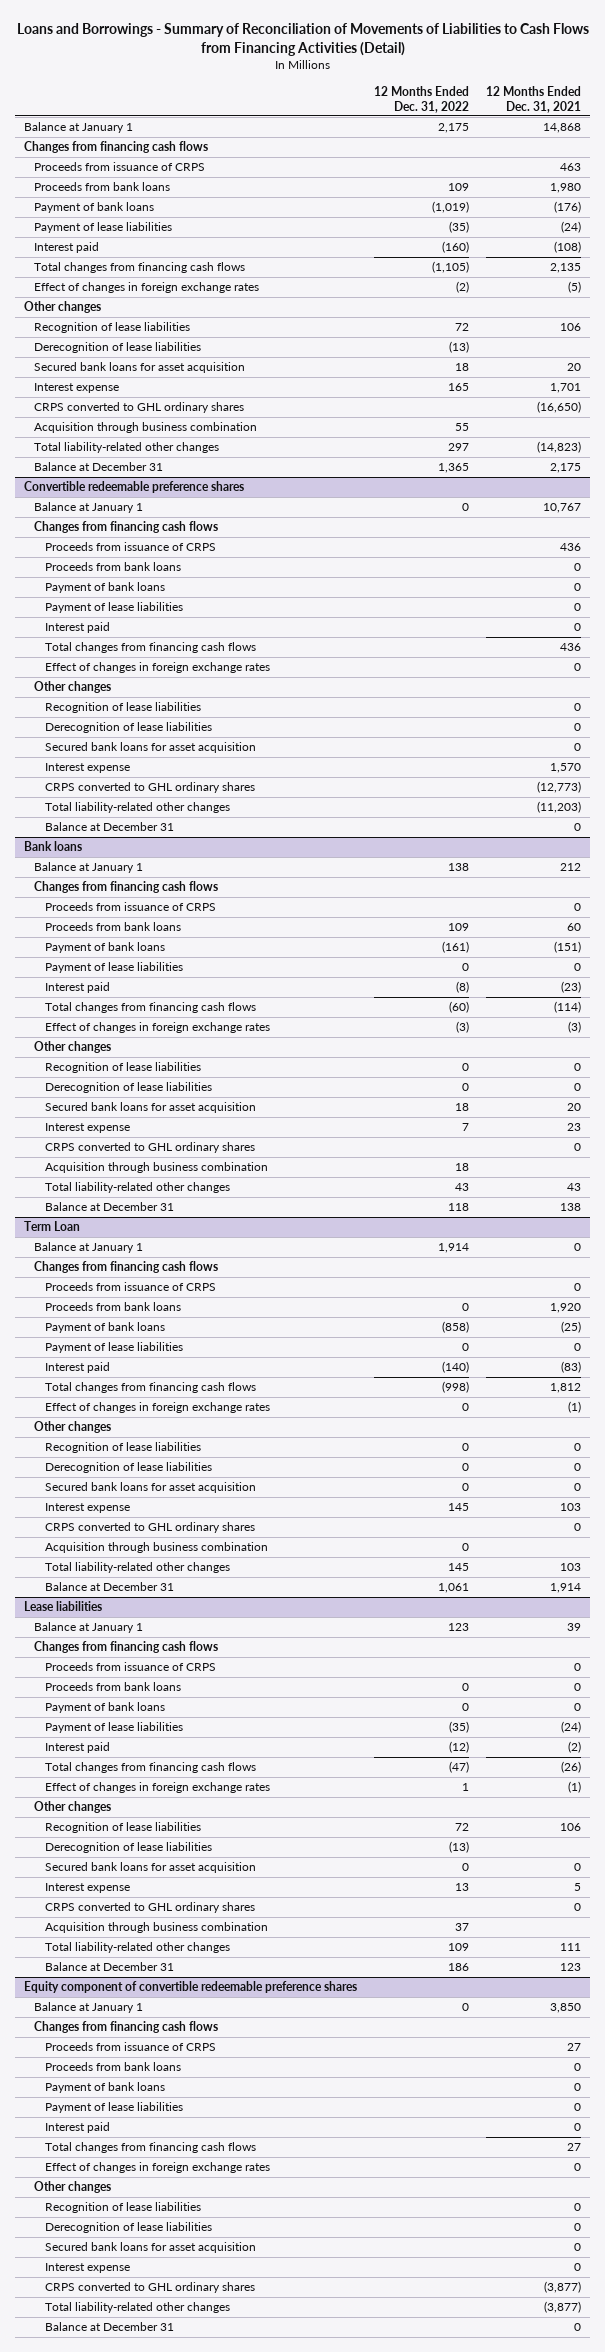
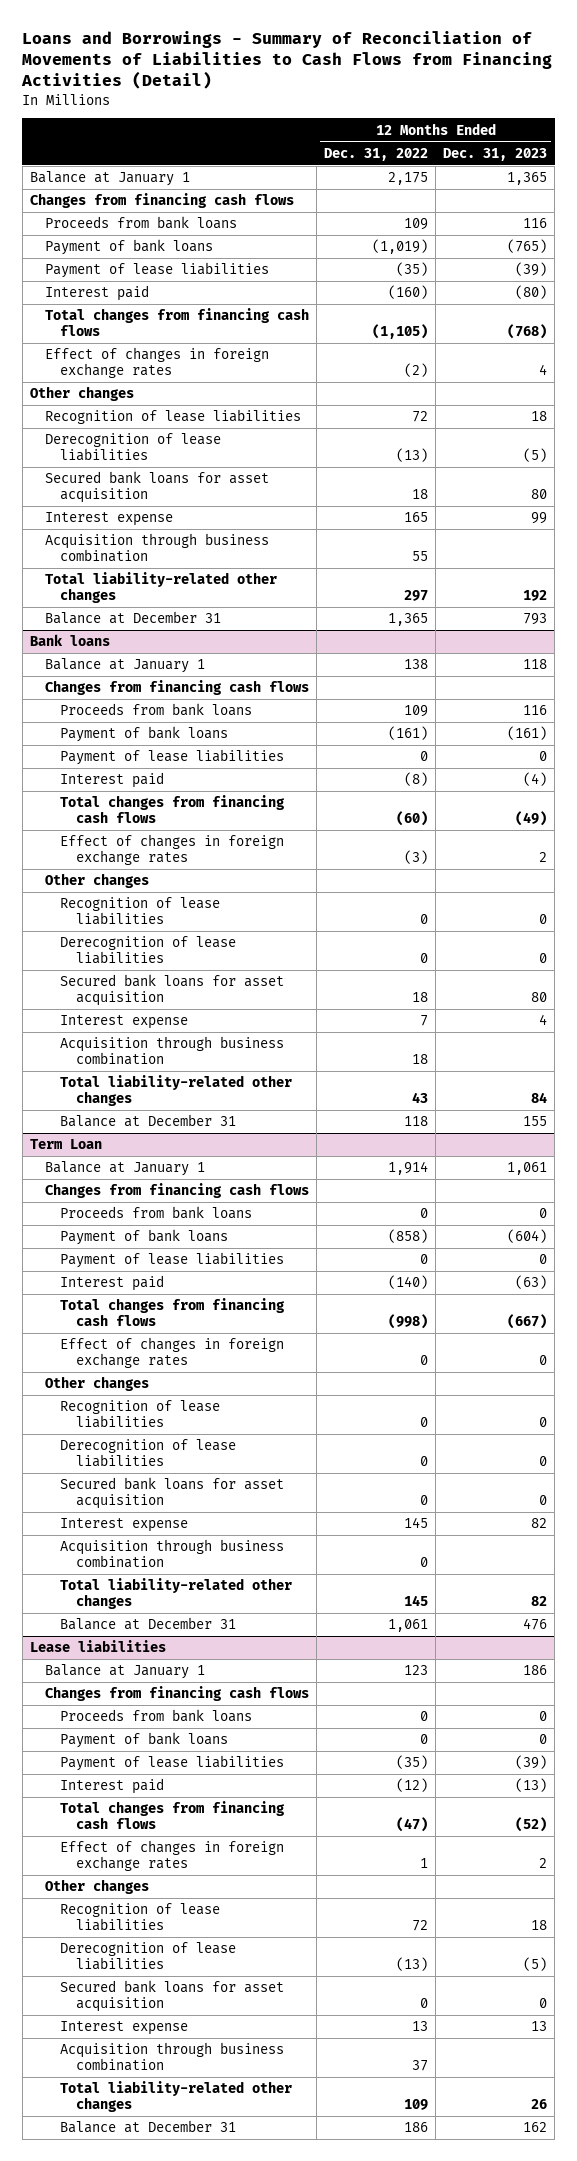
- | 12 Months Ended Dec. 31, 2022 | 12 Months Ended Dec. 31, 2021
+ | 12 Months Ended Dec. 31, 2022 | 12 Months Ended Dec. 31, 2023
- Proceeds from issuance of CRPS | | 463
- CRPS converted to GHL ordinary shares | | (16,650)
- Convertible redeemable preference shares
- Balance at January 1 | 0 | 10,767
- Changes from financing cash flows
- Proceeds from issuance of CRPS | | 436
- Proceeds from bank loans | | 0
- Payment of bank loans | | 0
- Payment of lease liabilities | | 0
- Interest paid | | 0
- Total changes from financing cash flows | | 436
- Effect of changes in foreign exchange rates | | 0
- Other changes
- Recognition of lease liabilities | | 0
- Derecognition of lease liabilities | | 0
- Secured bank loans for asset acquisition | | 0
- Interest expense | | 1,570
- CRPS converted to GHL ordinary shares | | (12,773)
- Total liability-related other changes | | (11,203)
- Balance at December 31 | | 0
@ Bank loans
- Proceeds from issuance of CRPS | | 0
- CRPS converted to GHL ordinary shares | | 0
@ Term Loan
- Proceeds from issuance of CRPS | | 0
- CRPS converted to GHL ordinary shares | | 0
@ Lease liabilities
- Proceeds from issuance of CRPS | | 0
- CRPS converted to GHL ordinary shares | | 0
- Equity component of convertible redeemable preference shares
- Balance at January 1 | 0 | 3,850
- Changes from financing cash flows
- Proceeds from issuance of CRPS | | 27
- Proceeds from bank loans | | 0
- Payment of bank loans | | 0
- Payment of lease liabilities | | 0
- Interest paid | | 0
- Total changes from financing cash flows | | 27
- Effect of changes in foreign exchange rates | | 0
- Other changes
- Recognition of lease liabilities | | 0
- Derecognition of lease liabilities | | 0
- Secured bank loans for asset acquisition | | 0
- Interest expense | | 0
- CRPS converted to GHL ordinary shares | | (3,877)
- Total liability-related other changes | | (3,877)
- Balance at December 31 | | 0

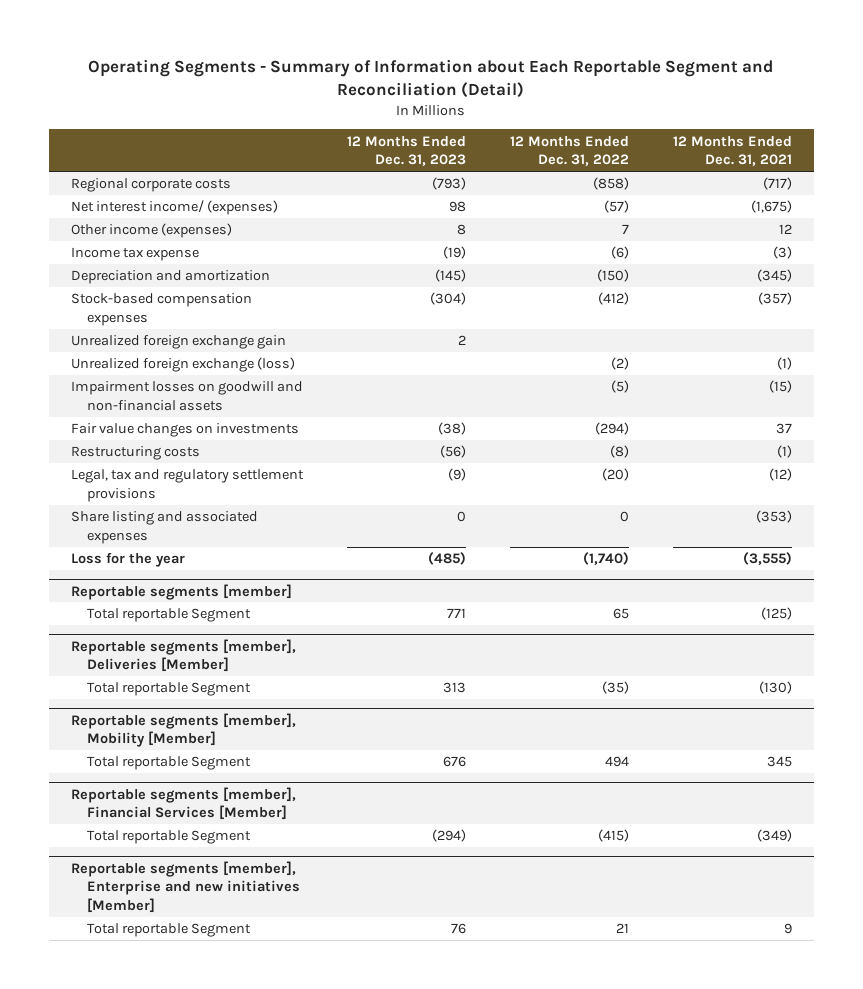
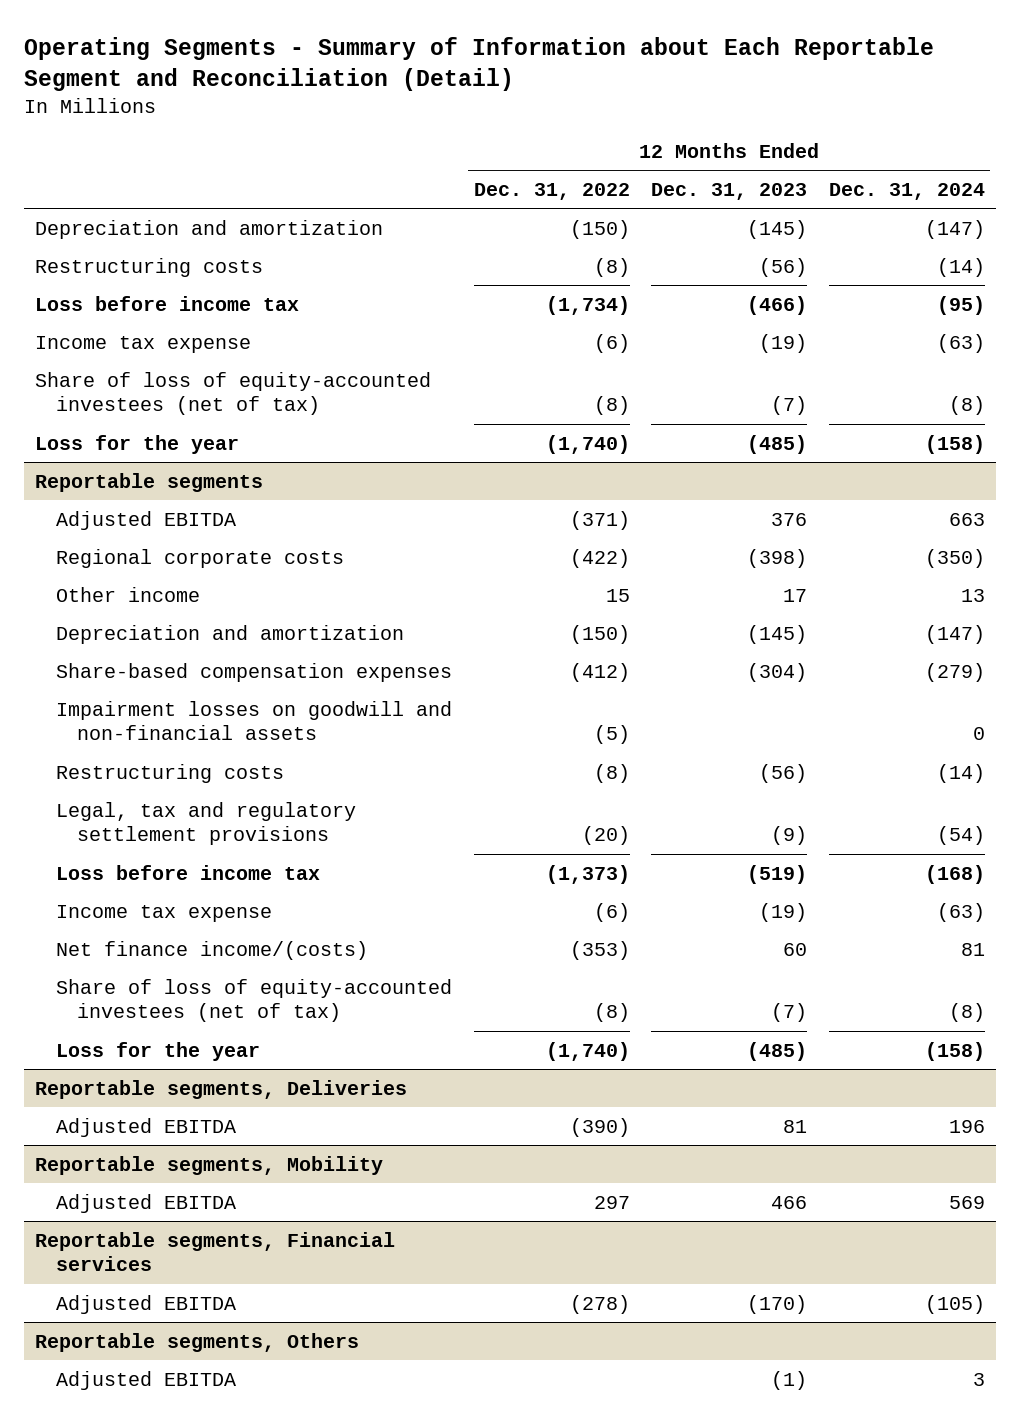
- | 12 Months Ended Dec. 31, 2023 | 12 Months Ended Dec. 31, 2022 | 12 Months Ended Dec. 31, 2021
+ | 12 Months Ended Dec. 31, 2022 | 12 Months Ended Dec. 31, 2023 | 12 Months Ended Dec. 31, 2024
- Regional corporate costs | (793) | (858) | (717)
- Net interest income/ (expenses) | 98 | (57) | (1,675)
- Other income (expenses) | 8 | 7 | 12
+ Depreciation and amortization | (150) | (145) | (147)
+ Restructuring costs | (8) | (56) | (14)
+ Loss before income tax | (1,734) | (466) | (95)
+ Share of loss of equity-accounted investees (net of tax) | (8) | (7) | (8)
+ Loss for the year | (1,740) | (485) | (158)
+ Reportable segments
+ Adjusted EBITDA | (371) | 376 | 663
+ Regional corporate costs | (422) | (398) | (350)
+ Other income | 15 | 17 | 13
- Stock-based compensation expenses | (304) | (412) | (357)
- Unrealized foreign exchange gain | 2 | |
- Unrealized foreign exchange (loss) | | (2) | (1)
+ Share-based compensation expenses | (412) | (304) | (279)
- Fair value changes on investments | (38) | (294) | 37
- Share listing and associated expenses | 0 | 0 | (353)
+ Loss before income tax | (1,373) | (519) | (168)
+ Income tax expense | (6) | (19) | (63)
+ Net finance income/(costs) | (353) | 60 | 81
+ Share of loss of equity-accounted investees (net of tax) | (8) | (7) | (8)
- Reportable segments [member]
- Total reportable Segment | 771 | 65 | (125)
- Reportable segments [member], Deliveries [Member]
- Total reportable Segment | 313 | (35) | (130)
- Reportable segments [member], Mobility [Member]
- Total reportable Segment | 676 | 494 | 345
- Reportable segments [member], Financial Services [Member]
- Total reportable Segment | (294) | (415) | (349)
- Reportable segments [member], Enterprise and new initiatives [Member]
- Total reportable Segment | 76 | 21 | 9
+ Reportable segments, Deliveries
+ Adjusted EBITDA | (390) | 81 | 196
+ Reportable segments, Mobility
+ Adjusted EBITDA | 297 | 466 | 569
+ Reportable segments, Financial services
+ Adjusted EBITDA | (278) | (170) | (105)
+ Reportable segments, Others
+ Adjusted EBITDA | | (1) | 3

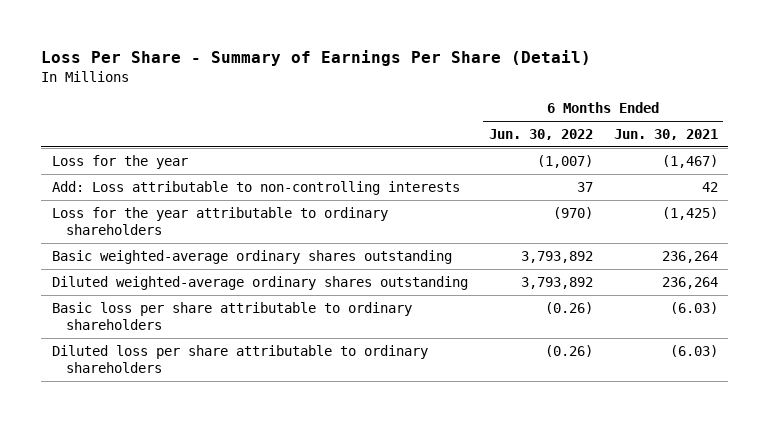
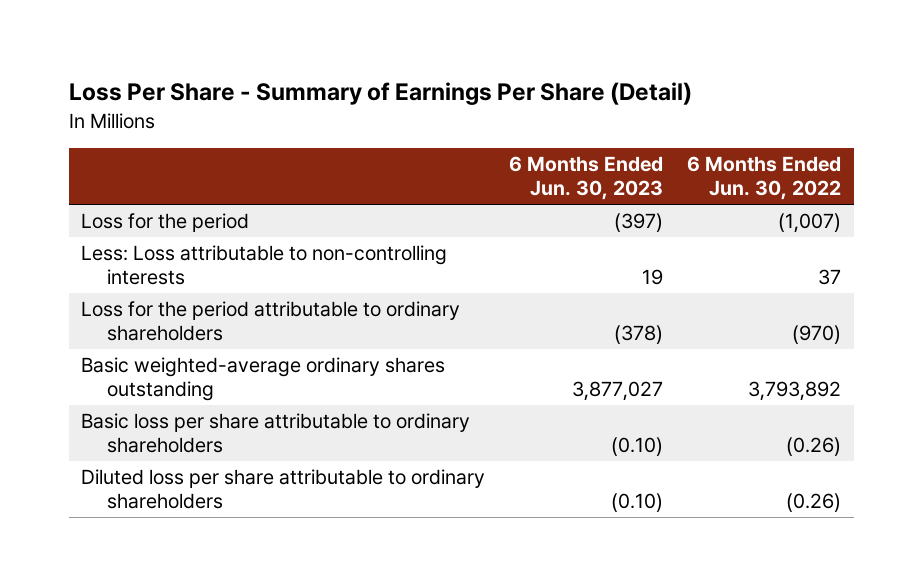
- | 6 Months Ended Jun. 30, 2022 | 6 Months Ended Jun. 30, 2021
+ | 6 Months Ended Jun. 30, 2023 | 6 Months Ended Jun. 30, 2022
- Loss for the year | (1,007) | (1,467)
- Add: Loss attributable to non-controlling interests | 37 | 42
- Loss for the year attributable to ordinary shareholders | (970) | (1,425)
+ Loss for the period | (397) | (1,007)
+ Less: Loss attributable to non-controlling interests | 19 | 37
+ Loss for the period attributable to ordinary shareholders | (378) | (970)
- Diluted weighted-average ordinary shares outstanding | 3,793,892 | 236,264

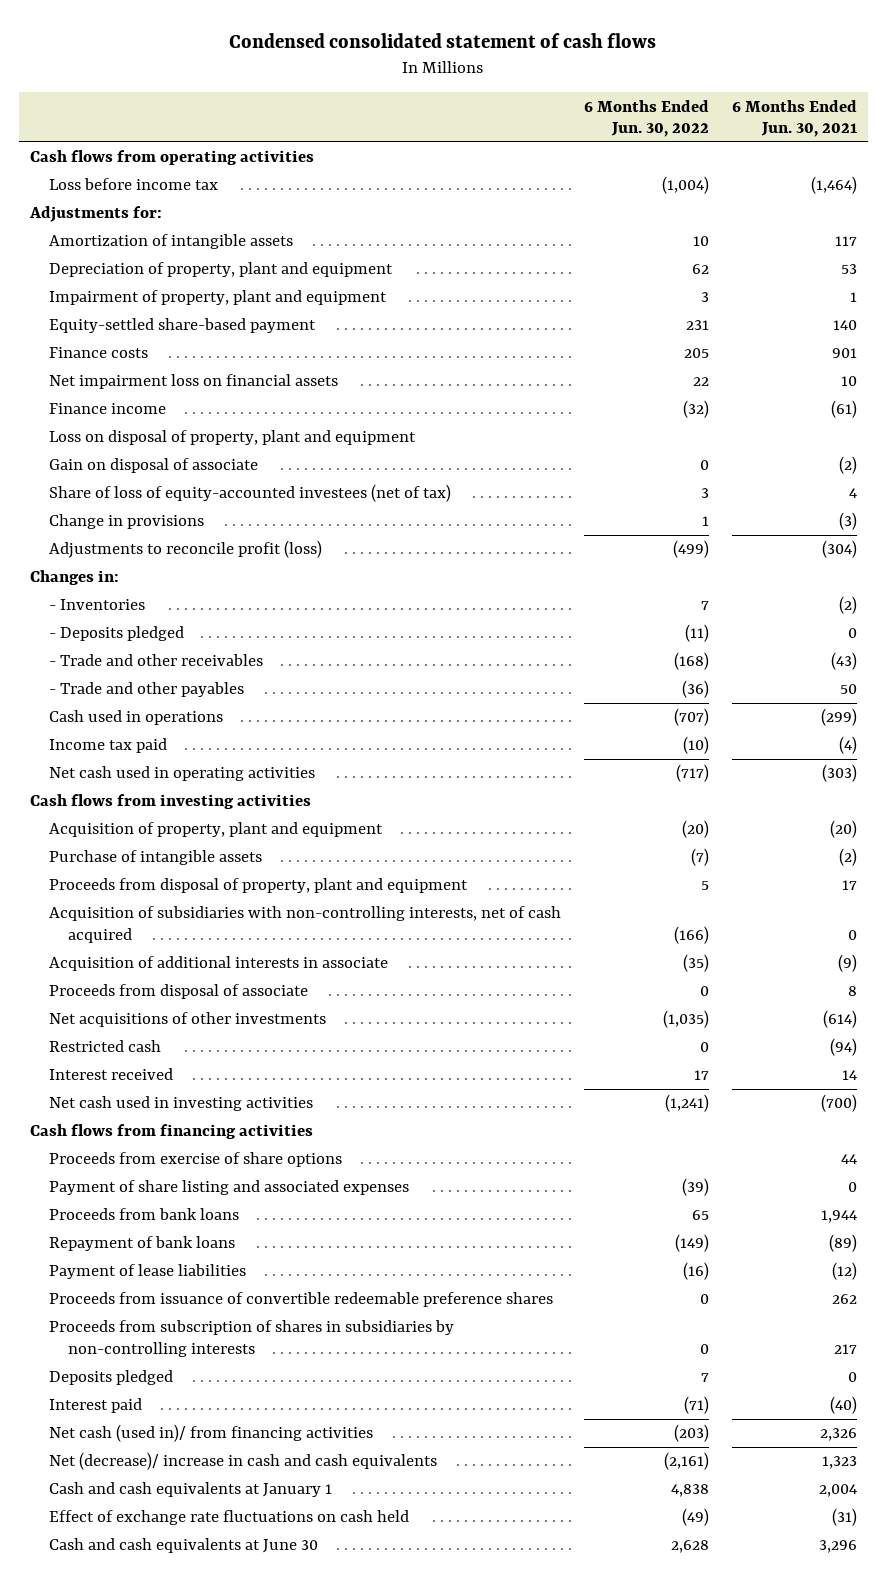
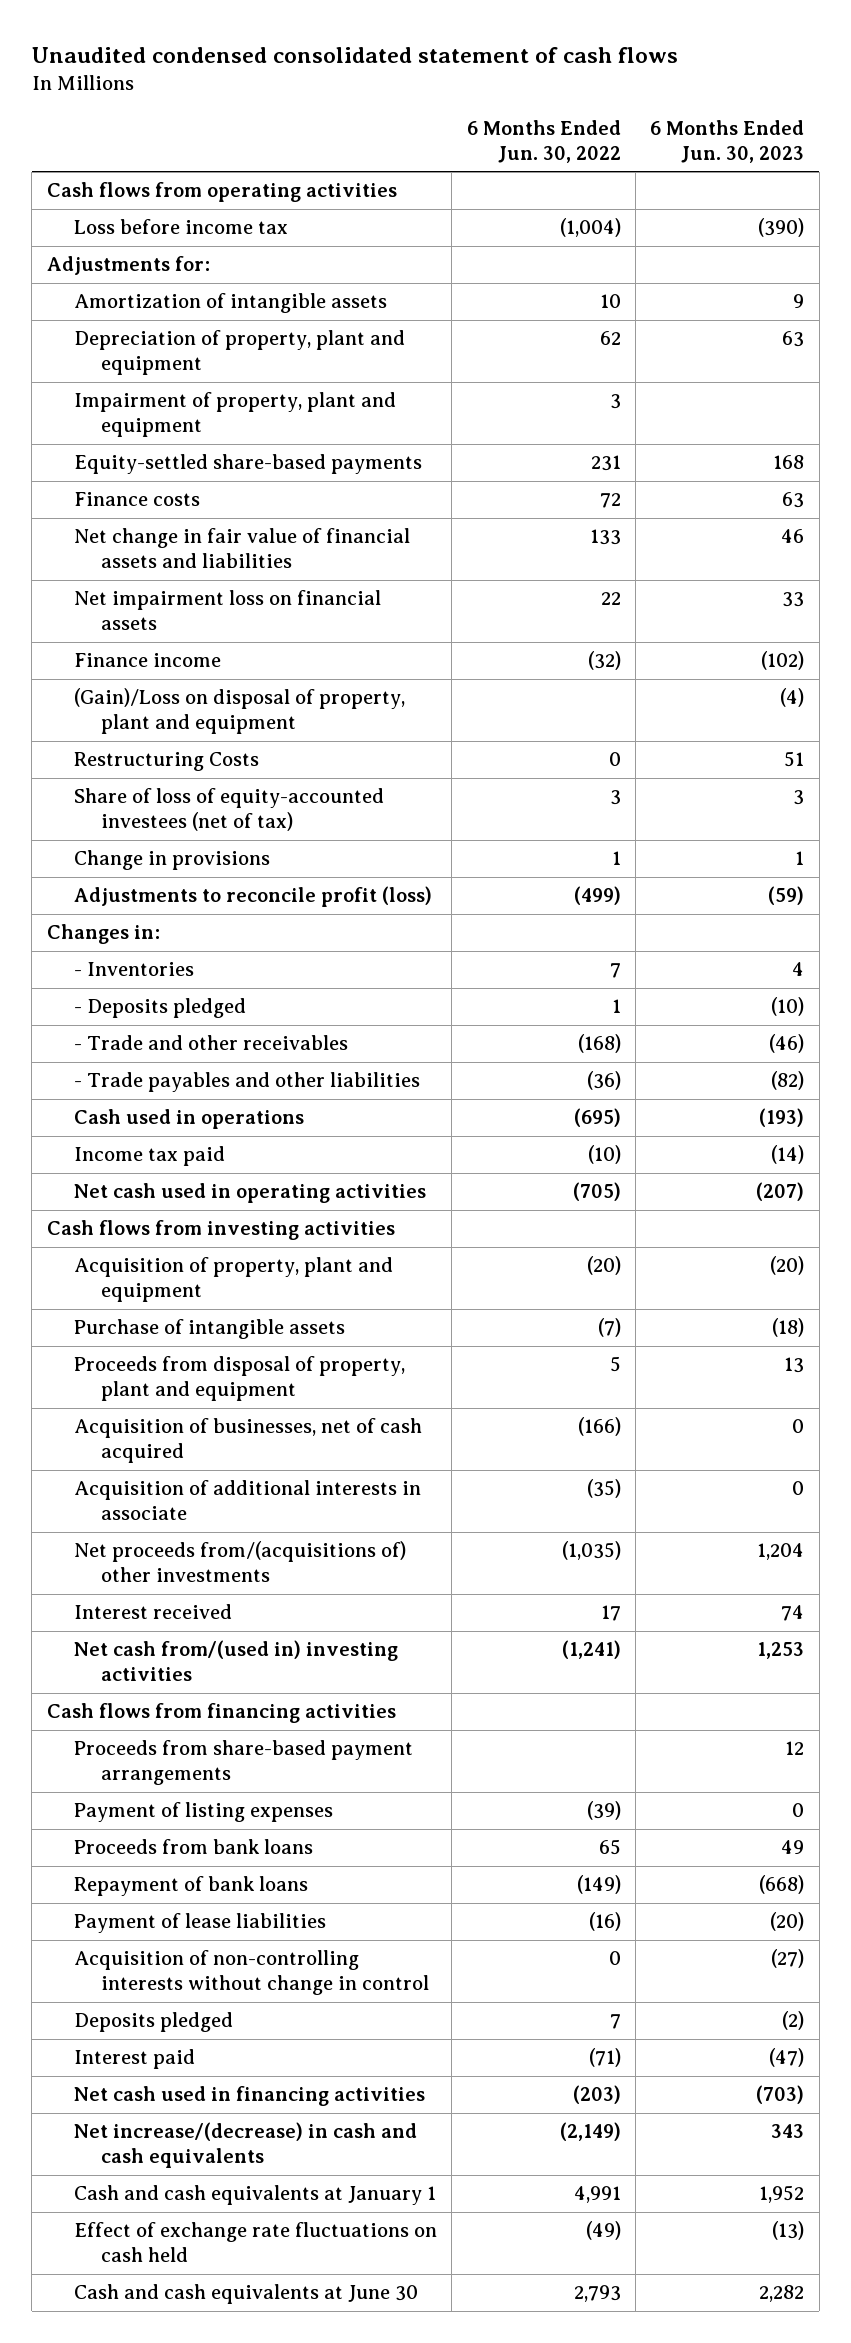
- Condensed consolidated statement of cash flows
+ Unaudited condensed consolidated statement of cash flows
- | 6 Months Ended Jun. 30, 2022 | 6 Months Ended Jun. 30, 2021
+ | 6 Months Ended Jun. 30, 2022 | 6 Months Ended Jun. 30, 2023
- Equity-settled share-based payment | 231 | 140
- Finance costs | 205 | 901
+ Equity-settled share-based payments | 231 | 168
+ Finance costs | 72 | 63
+ Net change in fair value of financial assets and liabilities | 133 | 46
- Loss on disposal of property, plant and equipment
- Gain on disposal of associate | 0 | (2)
+ (Gain)/Loss on disposal of property, plant and equipment | | (4)
+ Restructuring Costs | 0 | 51
- - Deposits pledged | (11) | 0
+ - Deposits pledged | 1 | (10)
- - Trade and other payables | (36) | 50
- Cash used in operations | (707) | (299)
+ - Trade payables and other liabilities | (36) | (82)
+ Cash used in operations | (695) | (193)
- Net cash used in operating activities | (717) | (303)
+ Net cash used in operating activities | (705) | (207)
- Acquisition of subsidiaries with non-controlling interests, net of cash acquired | (166) | 0
+ Acquisition of businesses, net of cash acquired | (166) | 0
- Proceeds from disposal of associate | 0 | 8
- Net acquisitions of other investments | (1,035) | (614)
- Restricted cash | 0 | (94)
+ Net proceeds from/(acquisitions of) other investments | (1,035) | 1,204
- Net cash used in investing activities | (1,241) | (700)
+ Net cash from/(used in) investing activities | (1,241) | 1,253
- Proceeds from exercise of share options | | 44
- Payment of share listing and associated expenses | (39) | 0
+ Proceeds from share-based payment arrangements | | 12
+ Payment of listing expenses | (39) | 0
- Proceeds from issuance of convertible redeemable preference shares | 0 | 262
- Proceeds from subscription of shares in subsidiaries by non-controlling interests | 0 | 217
+ Acquisition of non-controlling interests without change in control | 0 | (27)
- Net cash (used in)/ from financing activities | (203) | 2,326
- Net (decrease)/ increase in cash and cash equivalents | (2,161) | 1,323
- Cash and cash equivalents at January 1 | 4,838 | 2,004
+ Net cash used in financing activities | (203) | (703)
+ Net increase/(decrease) in cash and cash equivalents | (2,149) | 343
+ Cash and cash equivalents at January 1 | 4,991 | 1,952
- Cash and cash equivalents at June 30 | 2,628 | 3,296
+ Cash and cash equivalents at June 30 | 2,793 | 2,282

